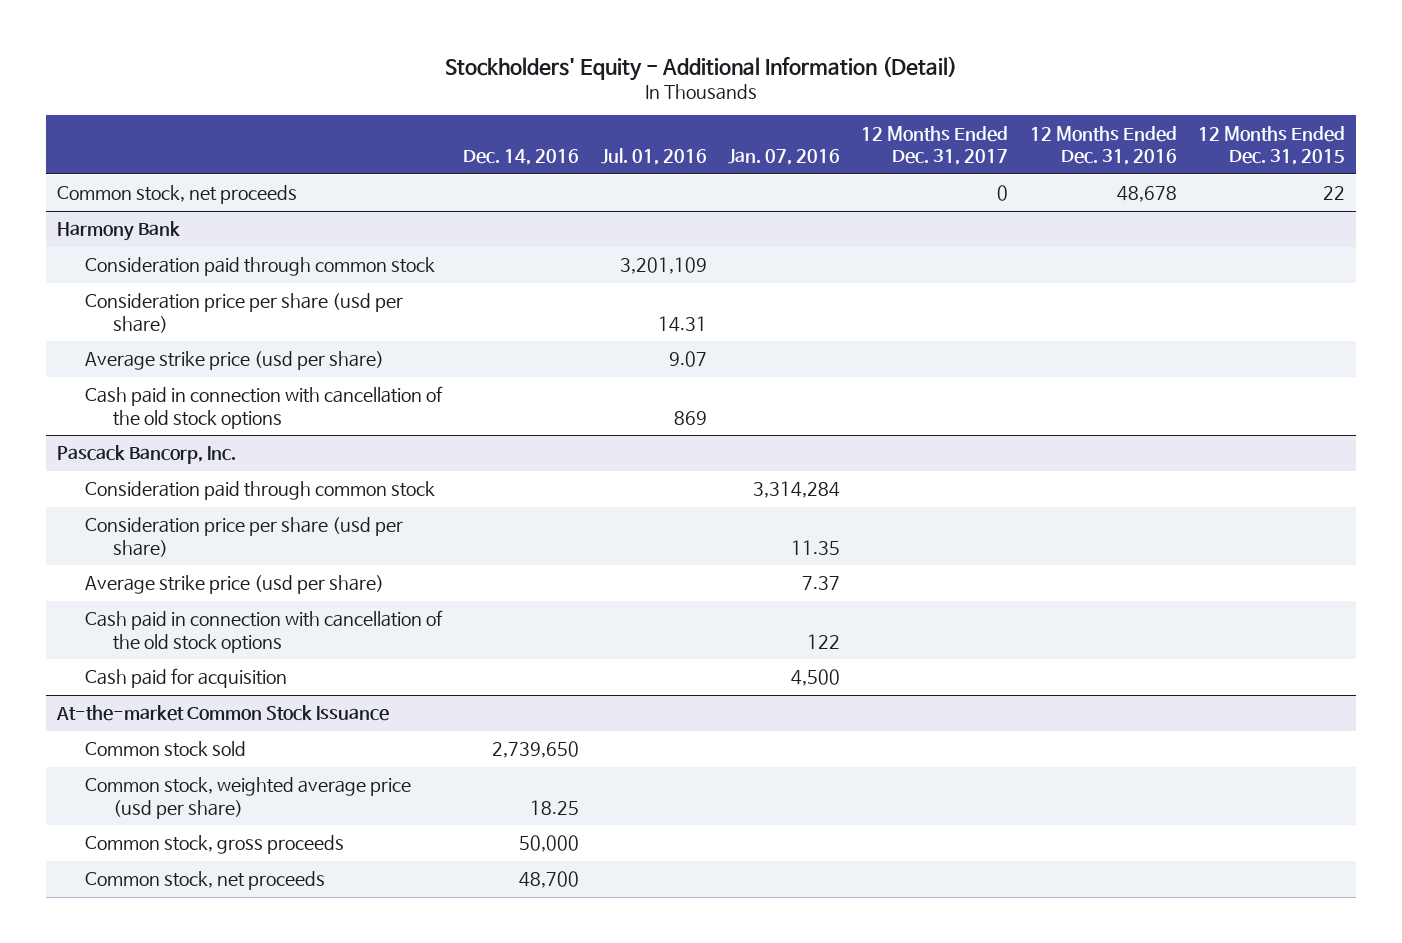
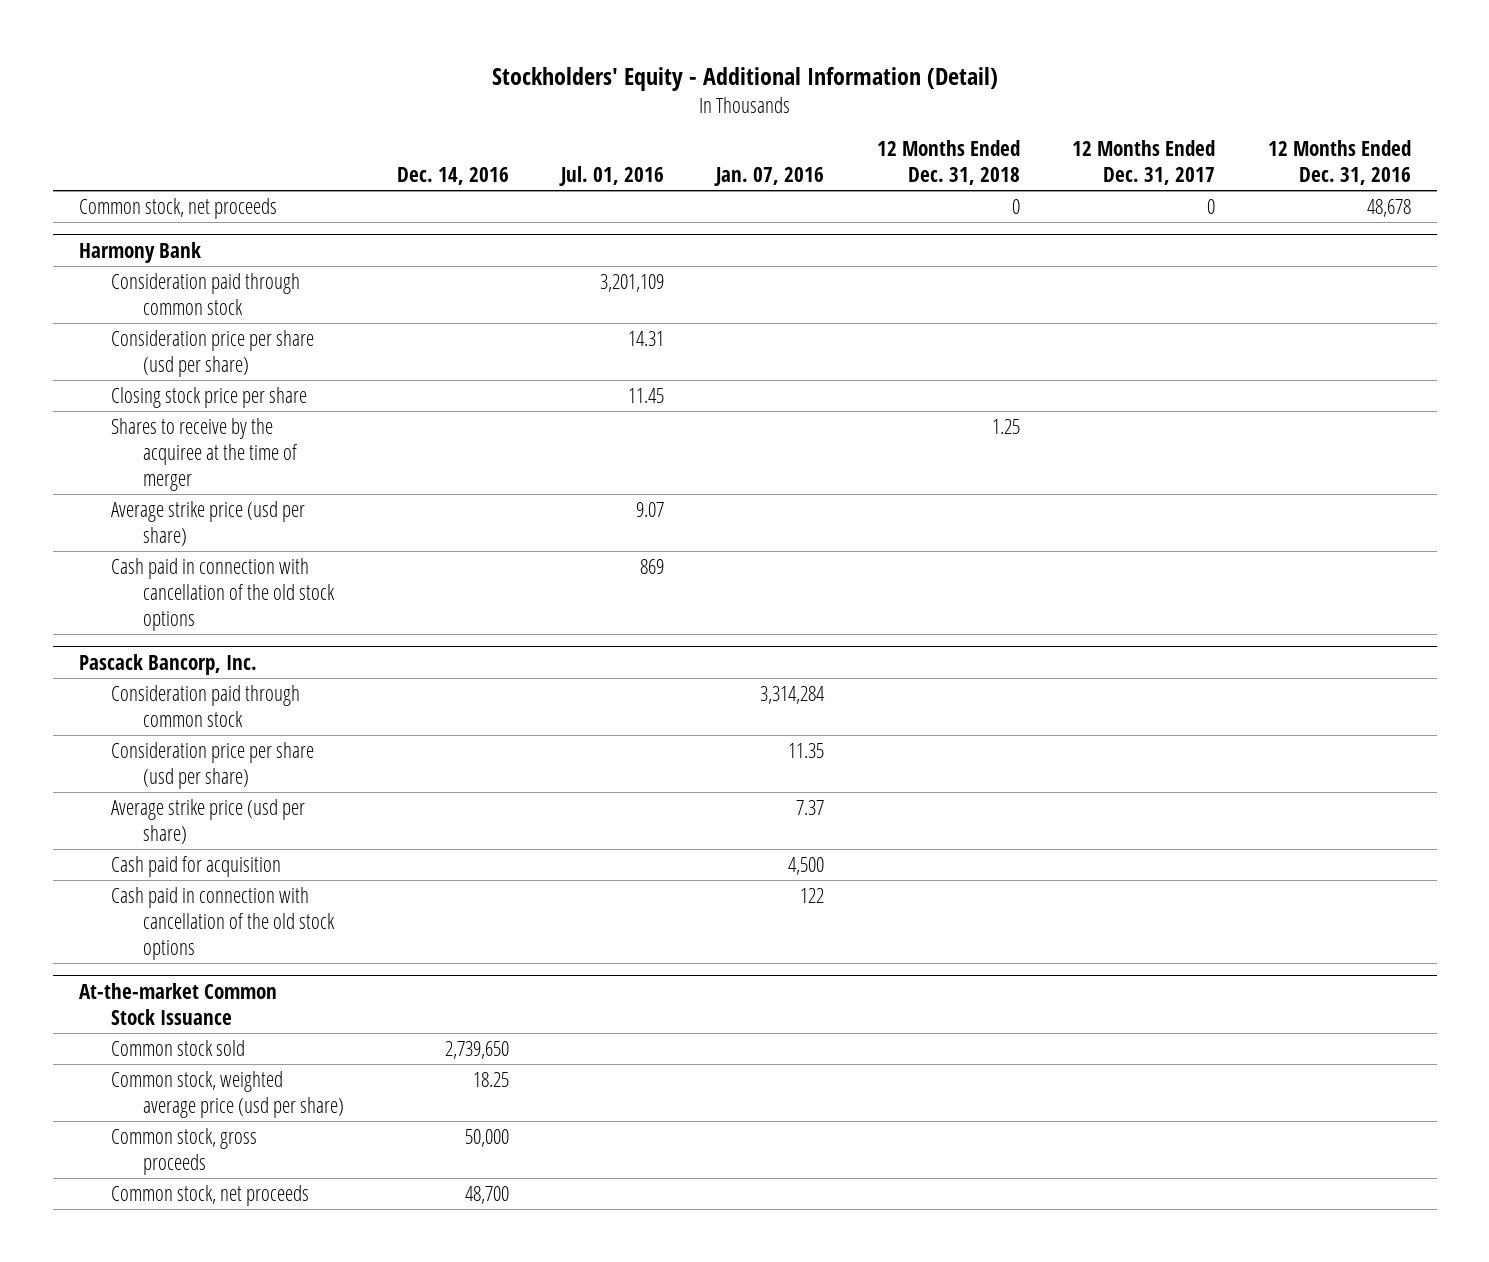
- | Dec. 14, 2016 | Jul. 01, 2016 | Jan. 07, 2016 | 12 Months Ended Dec. 31, 2017 | 12 Months Ended Dec. 31, 2016 | 12 Months Ended Dec. 31, 2015
+ | Dec. 14, 2016 | Jul. 01, 2016 | Jan. 07, 2016 | 12 Months Ended Dec. 31, 2018 | 12 Months Ended Dec. 31, 2017 | 12 Months Ended Dec. 31, 2016
@ Harmony Bank
+ Closing stock price per share | | 11.45 | | | |
+ Shares to receive by the acquiree at the time of merger | | | | 1.25 | |
@ Pascack Bancorp, Inc.
moved down: Cash paid in connection with cancellation of the old stock options | | | 122 | | |

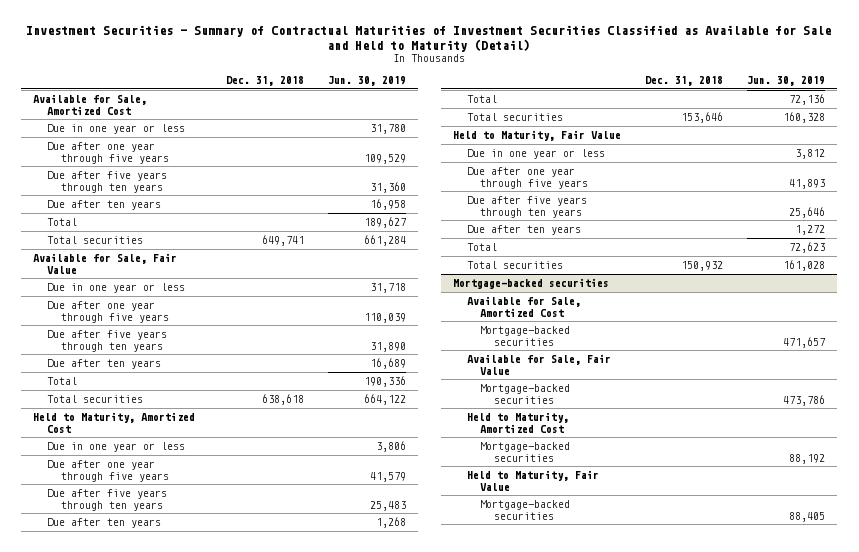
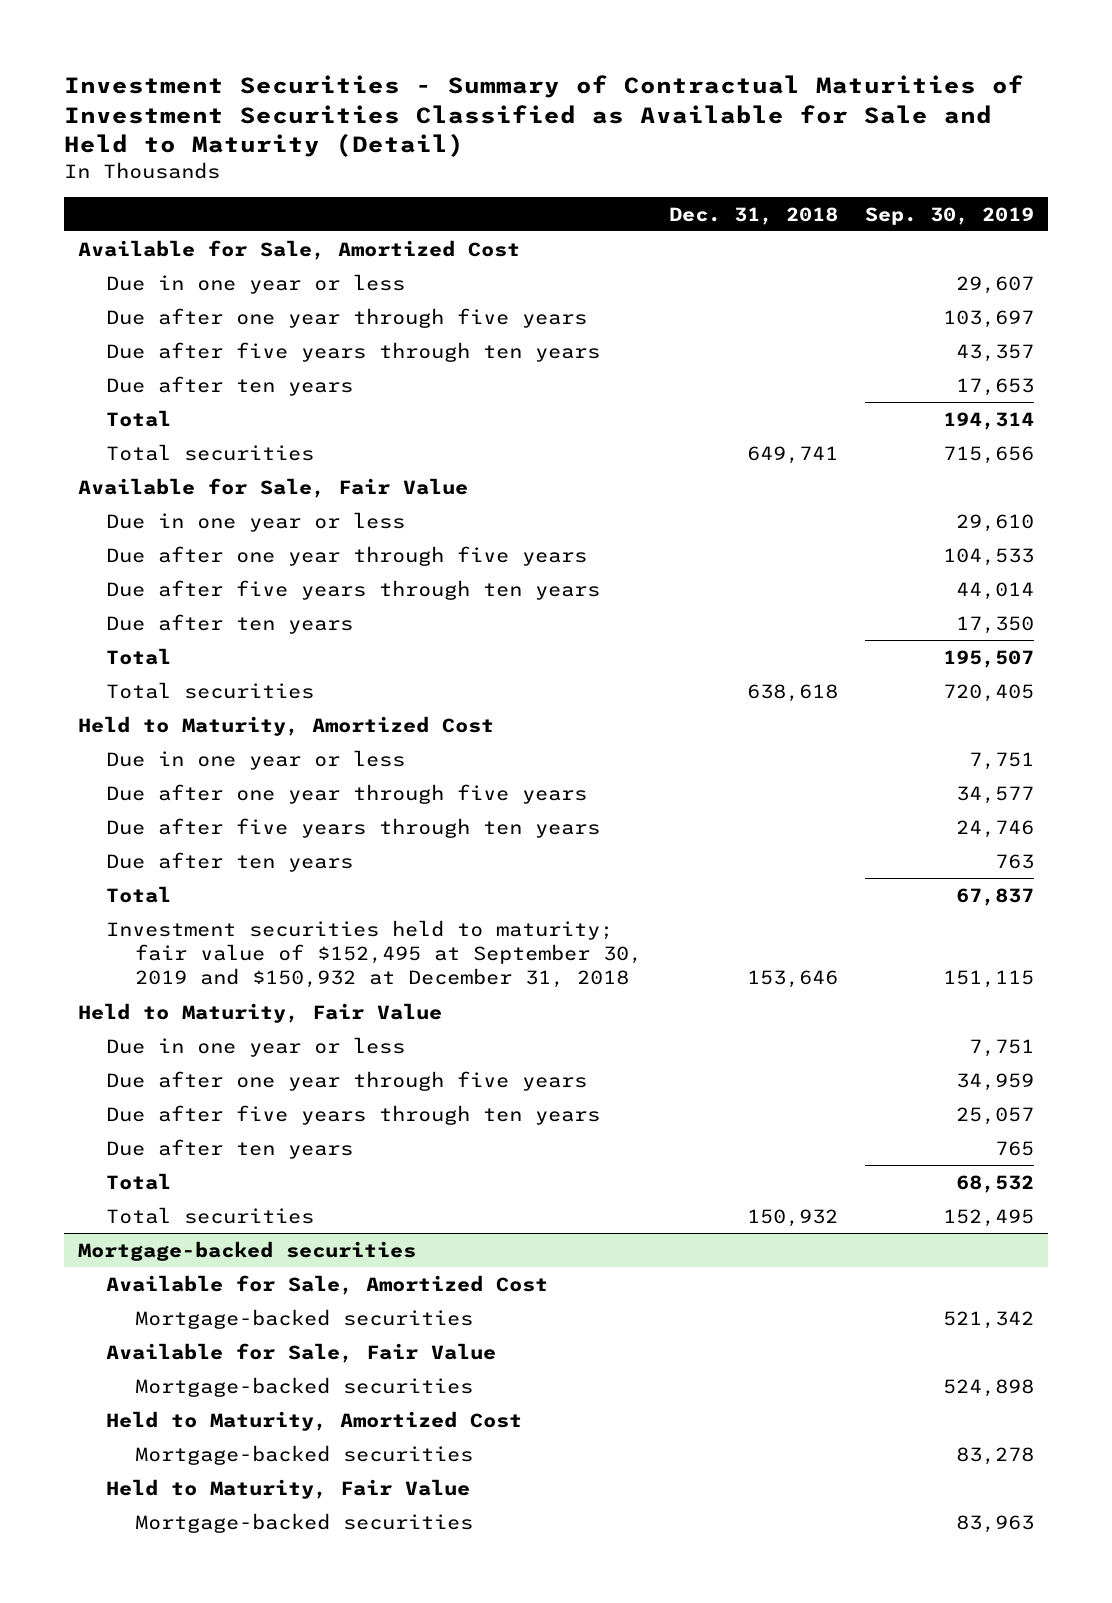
- | Dec. 31, 2018 | Jun. 30, 2019
+ | Dec. 31, 2018 | Sep. 30, 2019
- Total securities | 153,646 | 160,328
+ Investment securities held to maturity; fair value of $152,495 at September 30, 2019 and $150,932 at December 31, 2018 | 153,646 | 151,115

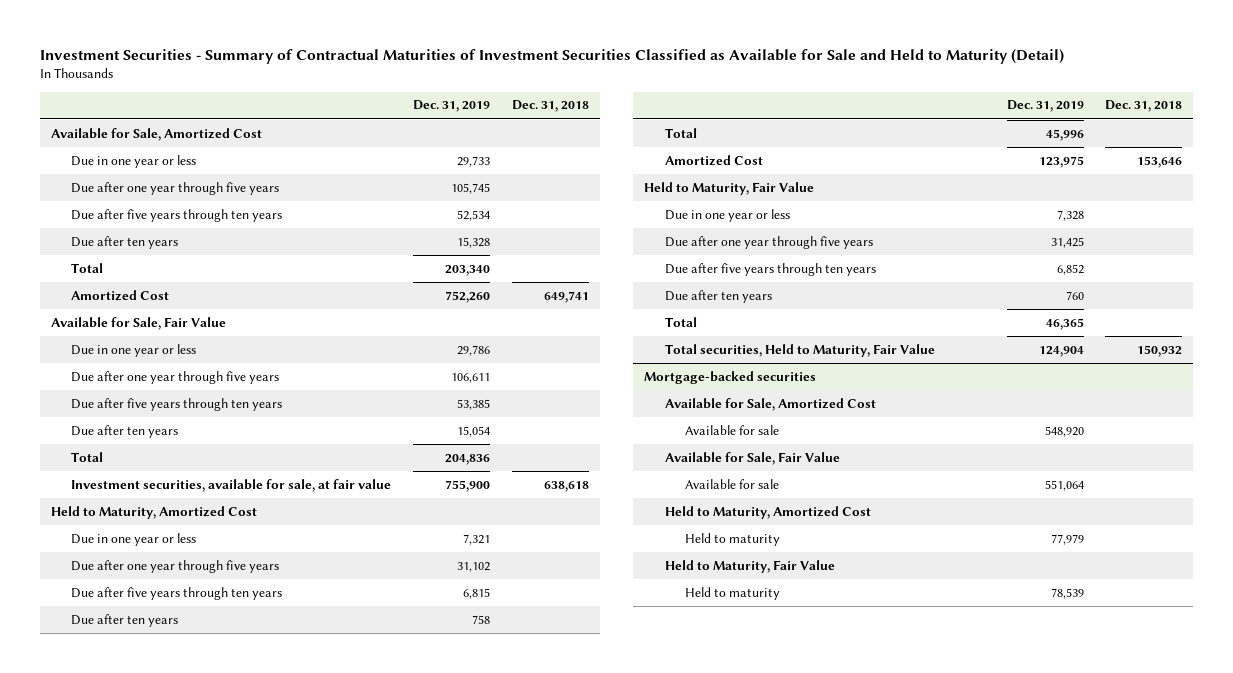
- | Dec. 31, 2018 | Sep. 30, 2019
+ | Dec. 31, 2019 | Dec. 31, 2018
- Total securities | 649,741 | 715,656
+ Amortized Cost | 752,260 | 649,741
- Total securities | 638,618 | 720,405
+ Investment securities, available for sale, at fair value | 755,900 | 638,618
- Investment securities held to maturity; fair value of $152,495 at September 30, 2019 and $150,932 at December 31, 2018 | 153,646 | 151,115
+ Amortized Cost | 123,975 | 153,646
- Total securities | 150,932 | 152,495
+ Total securities, Held to Maturity, Fair Value | 124,904 | 150,932
@ Mortgage-backed securities
- Mortgage-backed securities | | 521,342
+ Available for sale | 548,920 |
- Mortgage-backed securities | | 524,898
+ Available for sale | 551,064 |
- Mortgage-backed securities | | 83,278
+ Held to maturity | 77,979 |
- Mortgage-backed securities | | 83,963
+ Held to maturity | 78,539 |

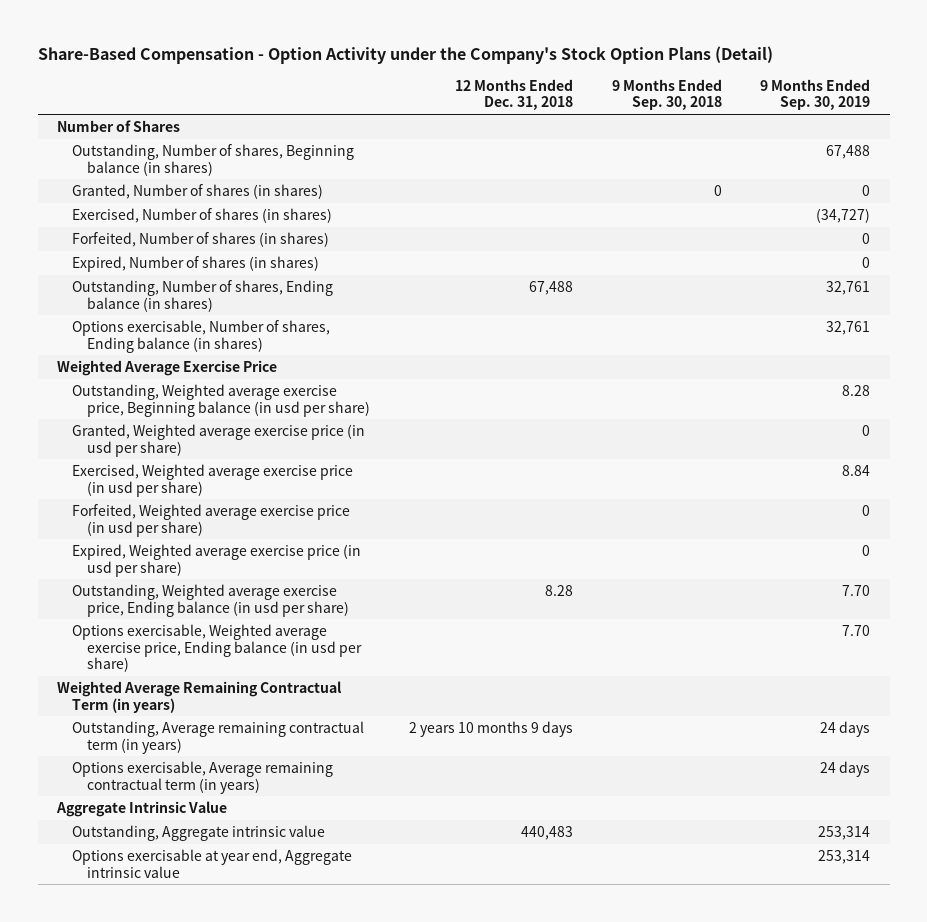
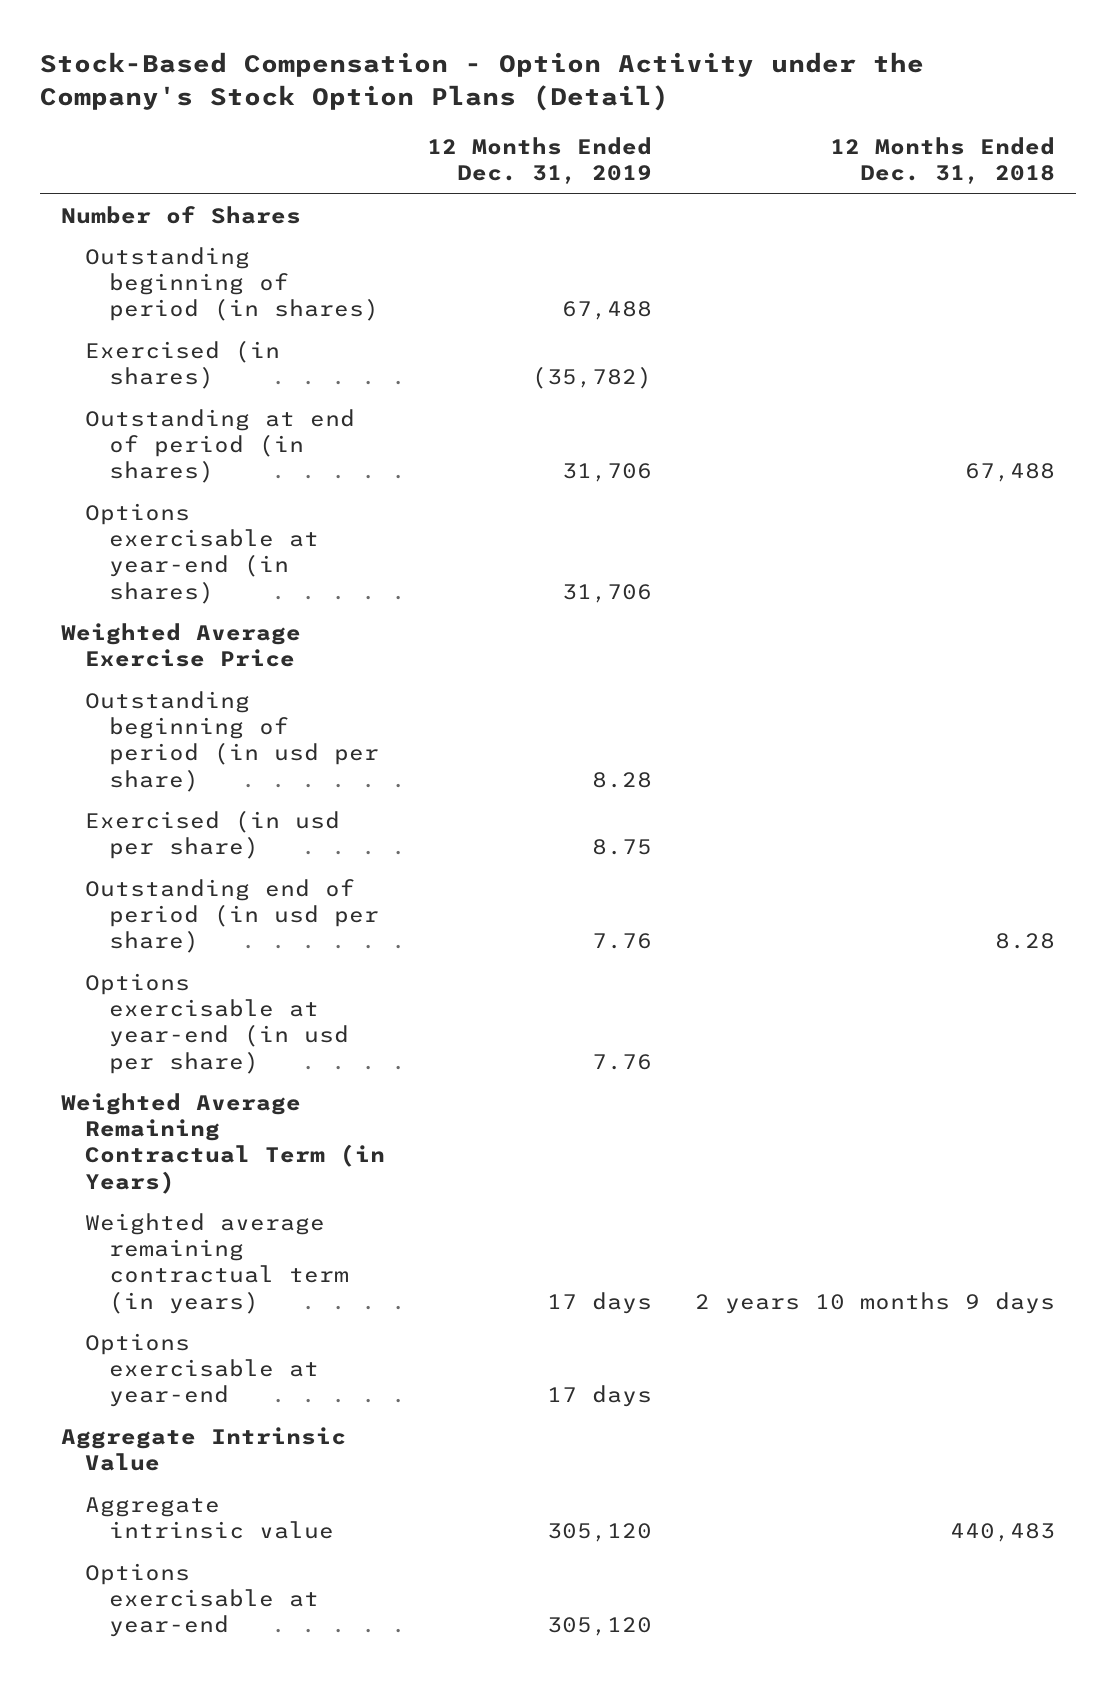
- Share-Based Compensation - Option Activity under the Company's Stock Option Plans (Detail)
+ Stock-Based Compensation - Option Activity under the Company's Stock Option Plans (Detail)
- | 12 Months Ended Dec. 31, 2018 | 9 Months Ended Sep. 30, 2018 | 9 Months Ended Sep. 30, 2019
+ | 12 Months Ended Dec. 31, 2019 | 12 Months Ended Dec. 31, 2018
- Outstanding, Number of shares, Beginning balance (in shares) | | | 67,488
- Granted, Number of shares (in shares) | | 0 | 0
- Exercised, Number of shares (in shares) | | | (34,727)
- Forfeited, Number of shares (in shares) | | | 0
- Expired, Number of shares (in shares) | | | 0
- Outstanding, Number of shares, Ending balance (in shares) | 67,488 | | 32,761
- Options exercisable, Number of shares, Ending balance (in shares) | | | 32,761
+ Outstanding beginning of period (in shares) | 67,488 |
+ Exercised (in shares) | (35,782) |
+ Outstanding at end of period (in shares) | 31,706 | 67,488
+ Options exercisable at year-end (in shares) | 31,706 |
- Outstanding, Weighted average exercise price, Beginning balance (in usd per share) | | | 8.28
- Granted, Weighted average exercise price (in usd per share) | | | 0
- Exercised, Weighted average exercise price (in usd per share) | | | 8.84
- Forfeited, Weighted average exercise price (in usd per share) | | | 0
- Expired, Weighted average exercise price (in usd per share) | | | 0
- Outstanding, Weighted average exercise price, Ending balance (in usd per share) | 8.28 | | 7.70
- Options exercisable, Weighted average exercise price, Ending balance (in usd per share) | | | 7.70
- Weighted Average Remaining Contractual Term (in years)
- Outstanding, Average remaining contractual term (in years) | 2 years 10 months 9 days | | 24 days
- Options exercisable, Average remaining contractual term (in years) | | | 24 days
+ Outstanding beginning of period (in usd per share) | 8.28 |
+ Exercised (in usd per share) | 8.75 |
+ Outstanding end of period (in usd per share) | 7.76 | 8.28
+ Options exercisable at year-end (in usd per share) | 7.76 |
+ Weighted Average Remaining Contractual Term (in Years)
+ Weighted average remaining contractual term (in years) | 17 days | 2 years 10 months 9 days
+ Options exercisable at year-end | 17 days |
- Outstanding, Aggregate intrinsic value | 440,483 | | 253,314
- Options exercisable at year end, Aggregate intrinsic value | | | 253,314
+ Aggregate intrinsic value | 305,120 | 440,483
+ Options exercisable at year-end | 305,120 |

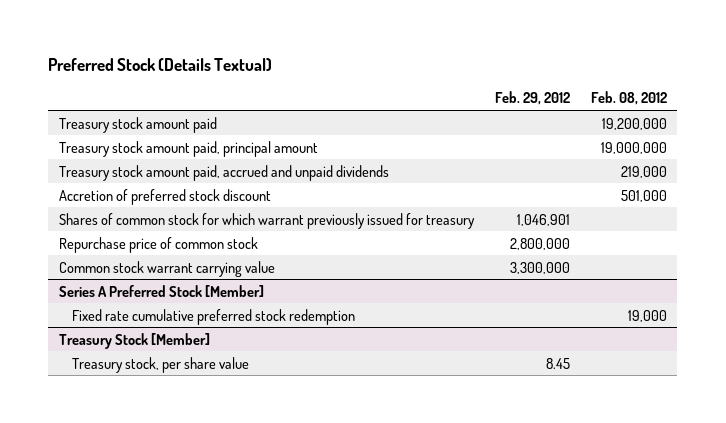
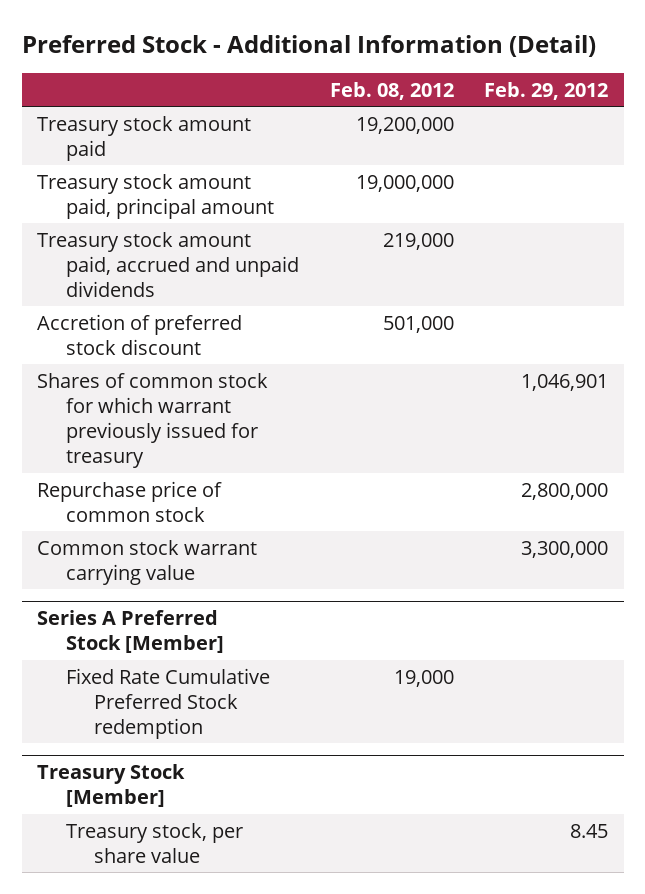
- Preferred Stock (Details Textual)
+ Preferred Stock - Additional Information (Detail)
- | Feb. 29, 2012 | Feb. 08, 2012
+ | Feb. 08, 2012 | Feb. 29, 2012
@ Series A Preferred Stock [Member]
- Fixed rate cumulative preferred stock redemption | | 19,000
+ Fixed Rate Cumulative Preferred Stock redemption | 19,000 |

